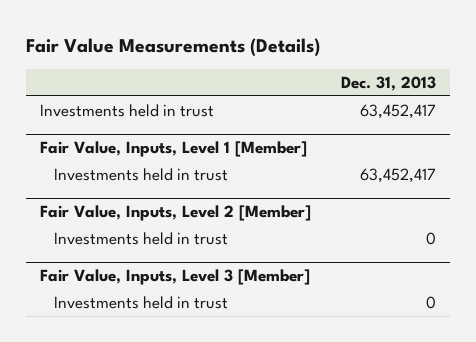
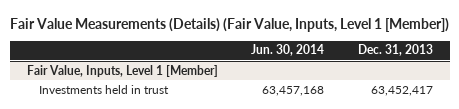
- Fair Value Measurements (Details)
+ Fair Value Measurements (Details) (Fair Value, Inputs, Level 1 [Member])
- | Dec. 31, 2013
+ | Jun. 30, 2014 | Dec. 31, 2013
- Investments held in trust | 63,452,417
- Fair Value, Inputs, Level 2 [Member]
- Investments held in trust | 0
- Fair Value, Inputs, Level 3 [Member]
- Investments held in trust | 0

